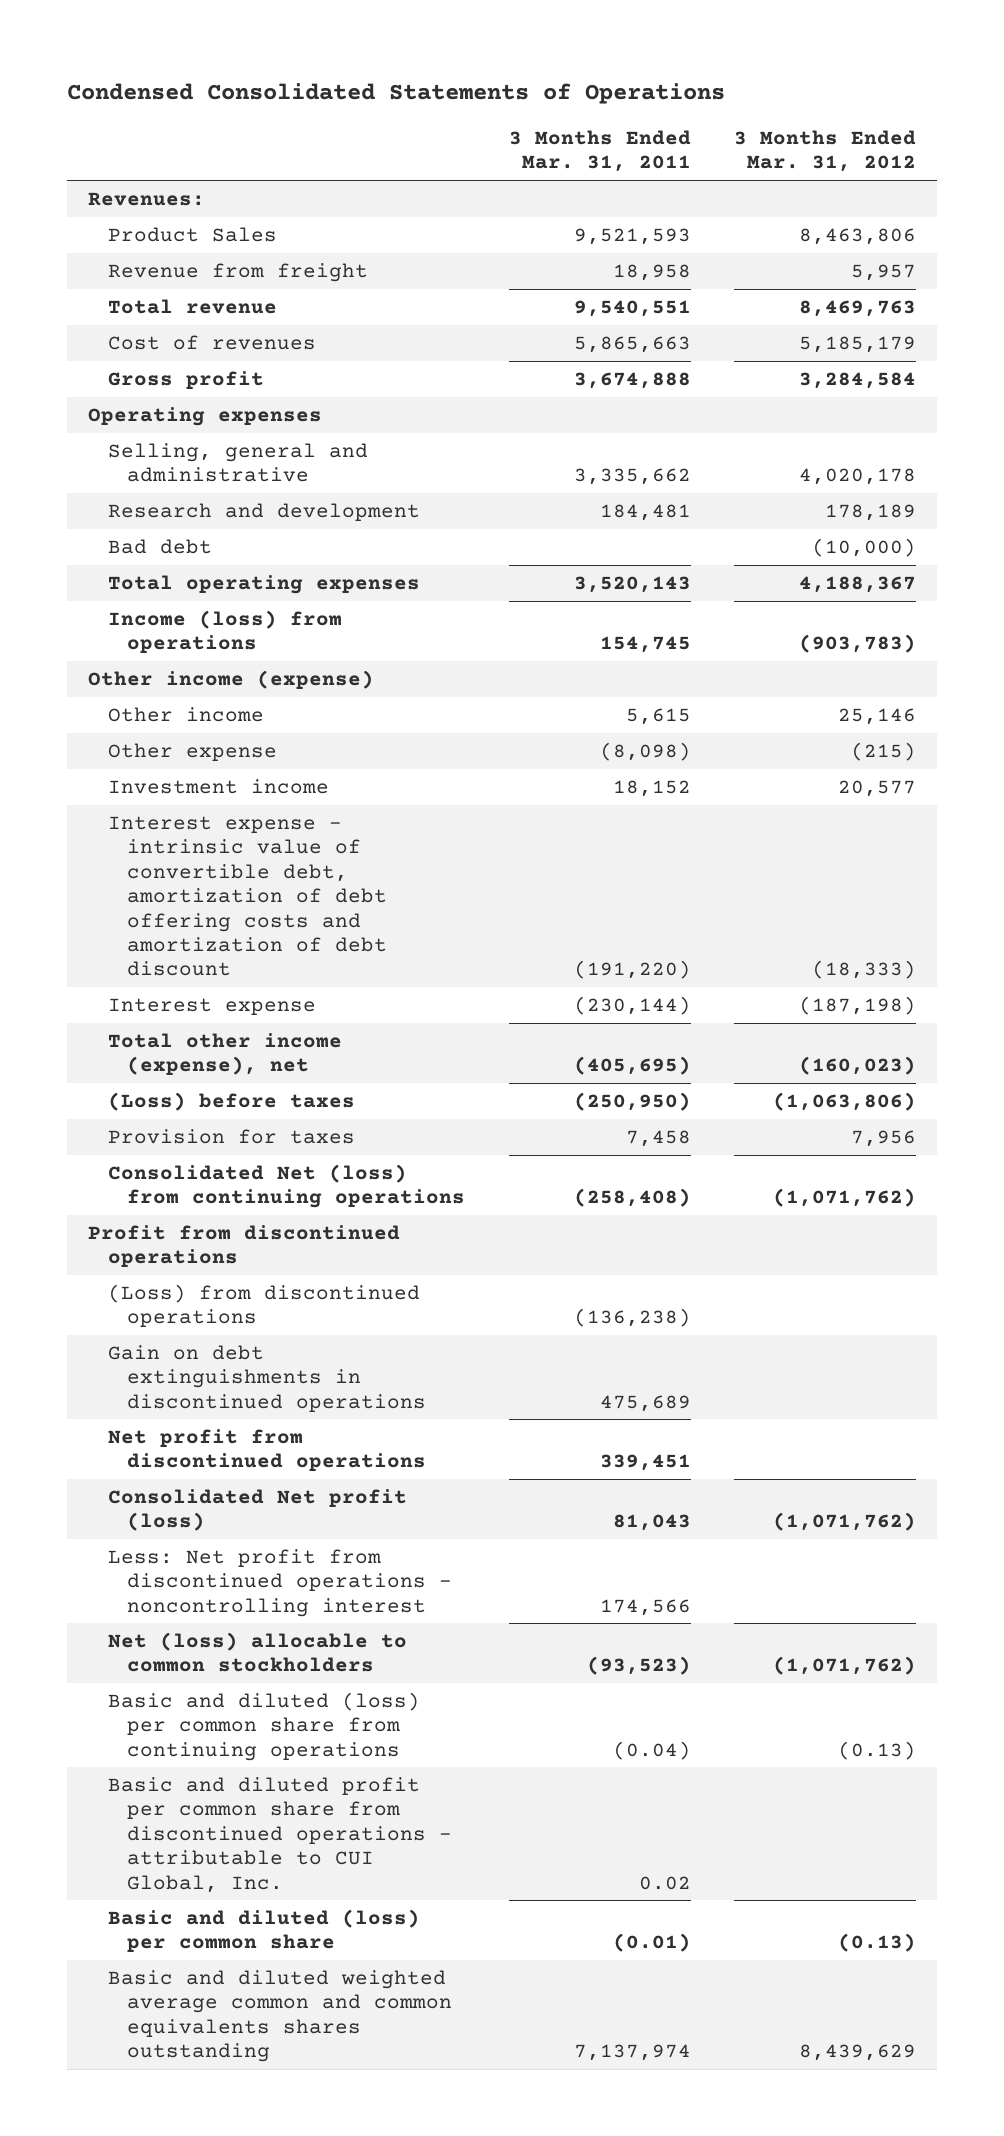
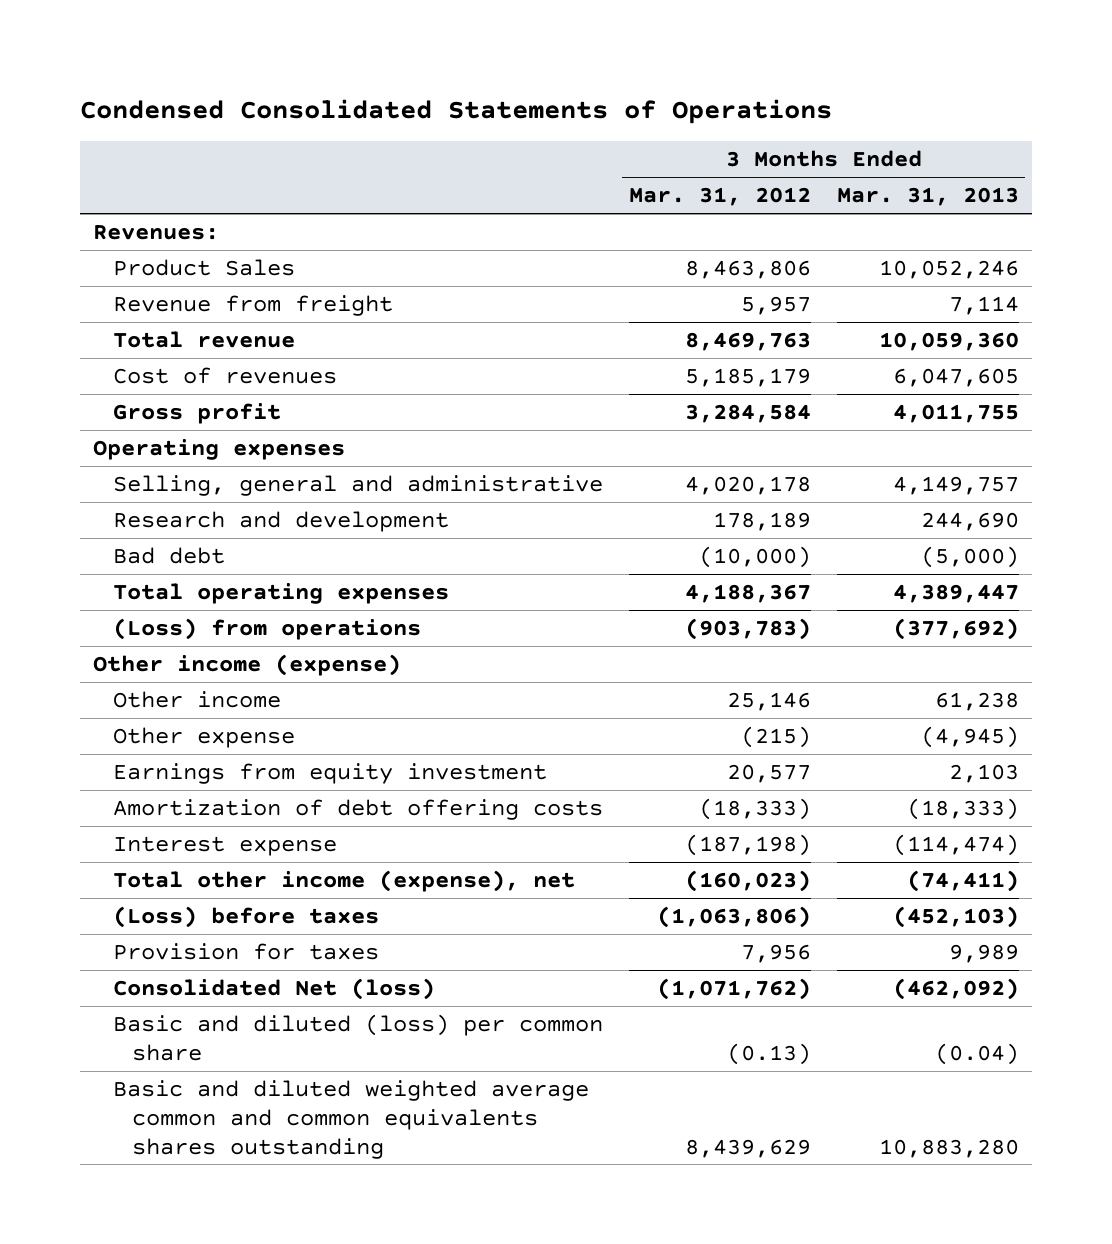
- | 3 Months Ended Mar. 31, 2011 | 3 Months Ended Mar. 31, 2012
+ | 3 Months Ended Mar. 31, 2012 | 3 Months Ended Mar. 31, 2013
- Income (loss) from operations | 154,745 | (903,783)
+ (Loss) from operations | (903,783) | (377,692)
- Investment income | 18,152 | 20,577
- Interest expense - intrinsic value of convertible debt, amortization of debt offering costs and amortization of debt discount | (191,220) | (18,333)
+ Earnings from equity investment | 20,577 | 2,103
+ Amortization of debt offering costs | (18,333) | (18,333)
- Consolidated Net (loss) from continuing operations | (258,408) | (1,071,762)
- Profit from discontinued operations
- (Loss) from discontinued operations | (136,238) |
- Gain on debt extinguishments in discontinued operations | 475,689 |
- Net profit from discontinued operations | 339,451 |
- Consolidated Net profit (loss) | 81,043 | (1,071,762)
- Less: Net profit from discontinued operations - noncontrolling interest | 174,566 |
- Net (loss) allocable to common stockholders | (93,523) | (1,071,762)
- Basic and diluted (loss) per common share from continuing operations | (0.04) | (0.13)
- Basic and diluted profit per common share from discontinued operations - attributable to CUI Global, Inc. | 0.02 |
+ Consolidated Net (loss) | (1,071,762) | (462,092)

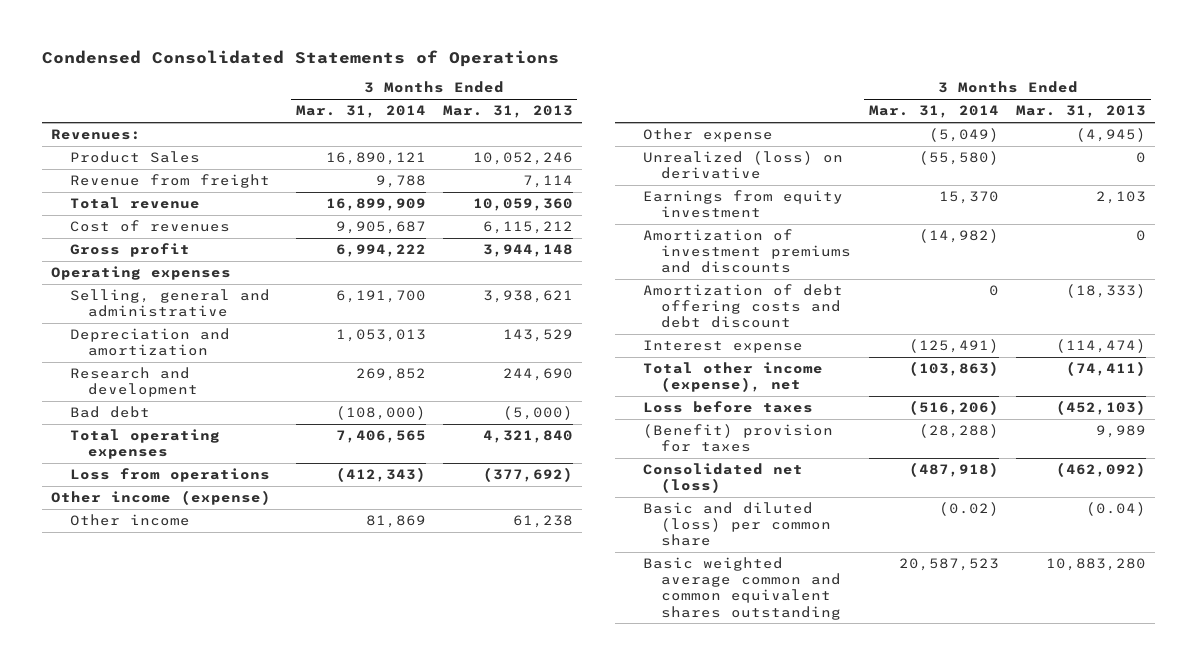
- | 3 Months Ended Mar. 31, 2012 | 3 Months Ended Mar. 31, 2013
+ | 3 Months Ended Mar. 31, 2014 | 3 Months Ended Mar. 31, 2013
- Cost of revenues | 5,185,179 | 6,047,605
- Gross profit | 3,284,584 | 4,011,755
+ Cost of revenues | 9,905,687 | 6,115,212
+ Gross profit | 6,994,222 | 3,944,148
- Selling, general and administrative | 4,020,178 | 4,149,757
+ Selling, general and administrative | 6,191,700 | 3,938,621
+ Depreciation and amortization | 1,053,013 | 143,529
- Total operating expenses | 4,188,367 | 4,389,447
- (Loss) from operations | (903,783) | (377,692)
+ Total operating expenses | 7,406,565 | 4,321,840
+ Loss from operations | (412,343) | (377,692)
+ Unrealized (loss) on derivative | (55,580) | 0
- Amortization of debt offering costs | (18,333) | (18,333)
+ Amortization of investment premiums and discounts | (14,982) | 0
+ Amortization of debt offering costs and debt discount | 0 | (18,333)
- (Loss) before taxes | (1,063,806) | (452,103)
- Provision for taxes | 7,956 | 9,989
- Consolidated Net (loss) | (1,071,762) | (462,092)
+ Loss before taxes | (516,206) | (452,103)
+ (Benefit) provision for taxes | (28,288) | 9,989
+ Consolidated net (loss) | (487,918) | (462,092)
- Basic and diluted weighted average common and common equivalents shares outstanding | 8,439,629 | 10,883,280
+ Basic weighted average common and common equivalent shares outstanding | 20,587,523 | 10,883,280

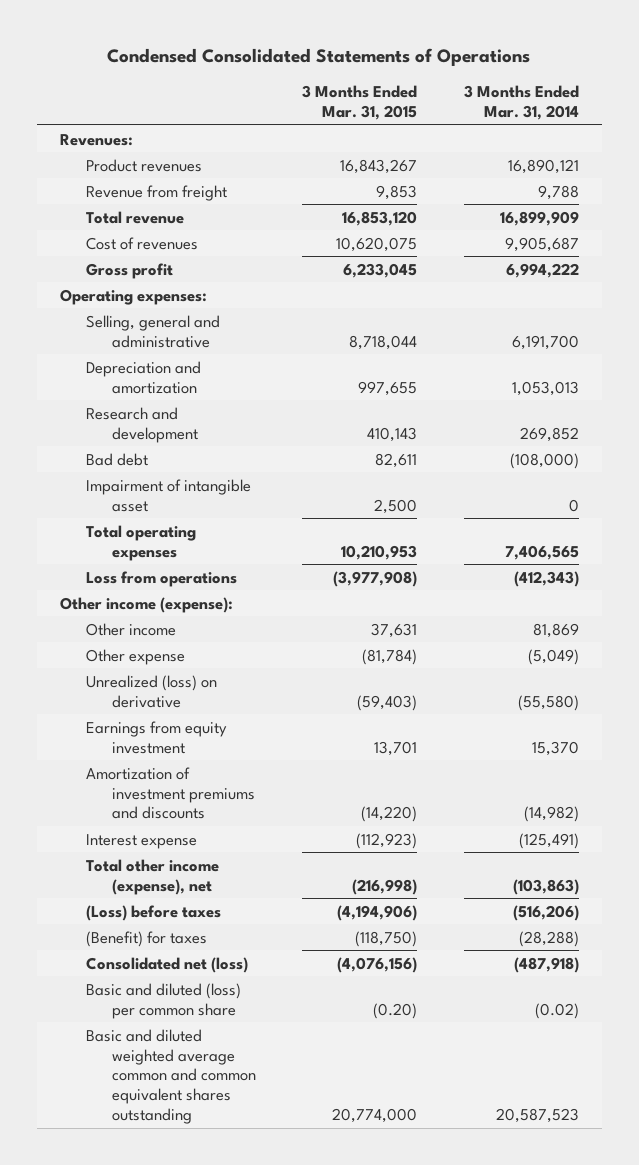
- | 3 Months Ended Mar. 31, 2014 | 3 Months Ended Mar. 31, 2013
+ | 3 Months Ended Mar. 31, 2015 | 3 Months Ended Mar. 31, 2014
- Product Sales | 16,890,121 | 10,052,246
+ Product revenues | 16,843,267 | 16,890,121
- Operating expenses
+ Operating expenses:
+ Impairment of intangible asset | 2,500 | 0
- Other income (expense)
+ Other income (expense):
- Amortization of debt offering costs and debt discount | 0 | (18,333)
- Loss before taxes | (516,206) | (452,103)
- (Benefit) provision for taxes | (28,288) | 9,989
+ (Loss) before taxes | (4,194,906) | (516,206)
+ (Benefit) for taxes | (118,750) | (28,288)
- Basic weighted average common and common equivalent shares outstanding | 20,587,523 | 10,883,280
+ Basic and diluted weighted average common and common equivalent shares outstanding | 20,774,000 | 20,587,523

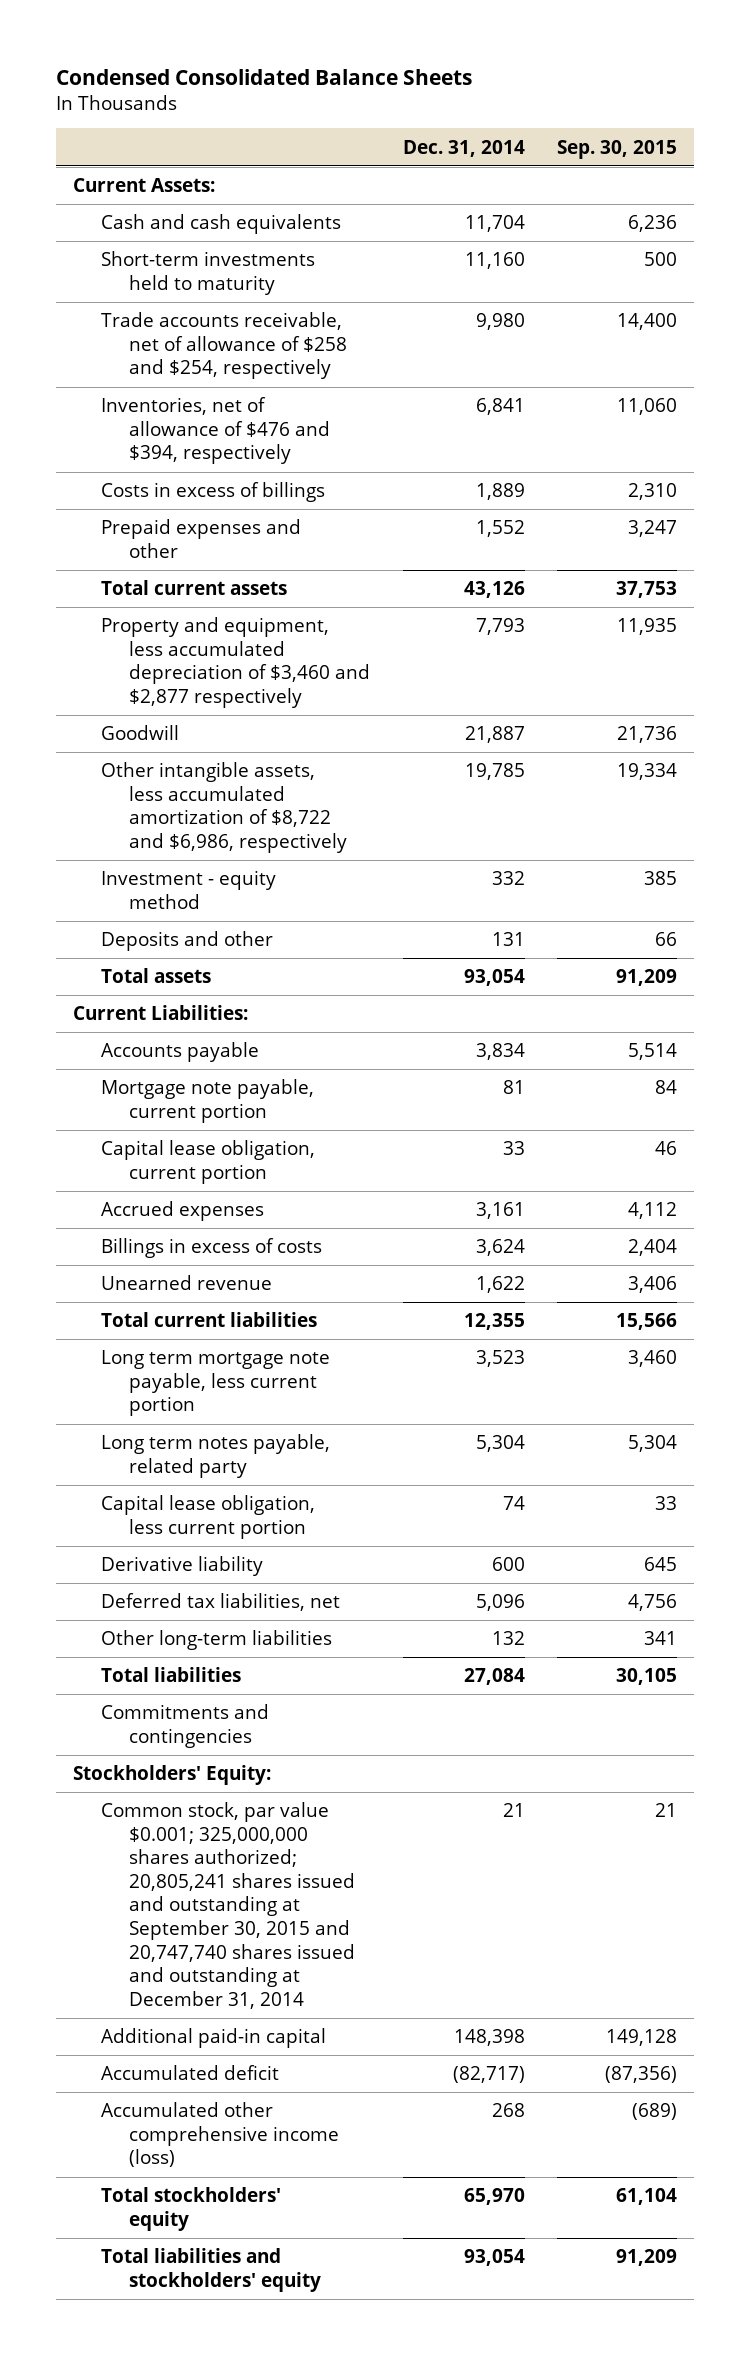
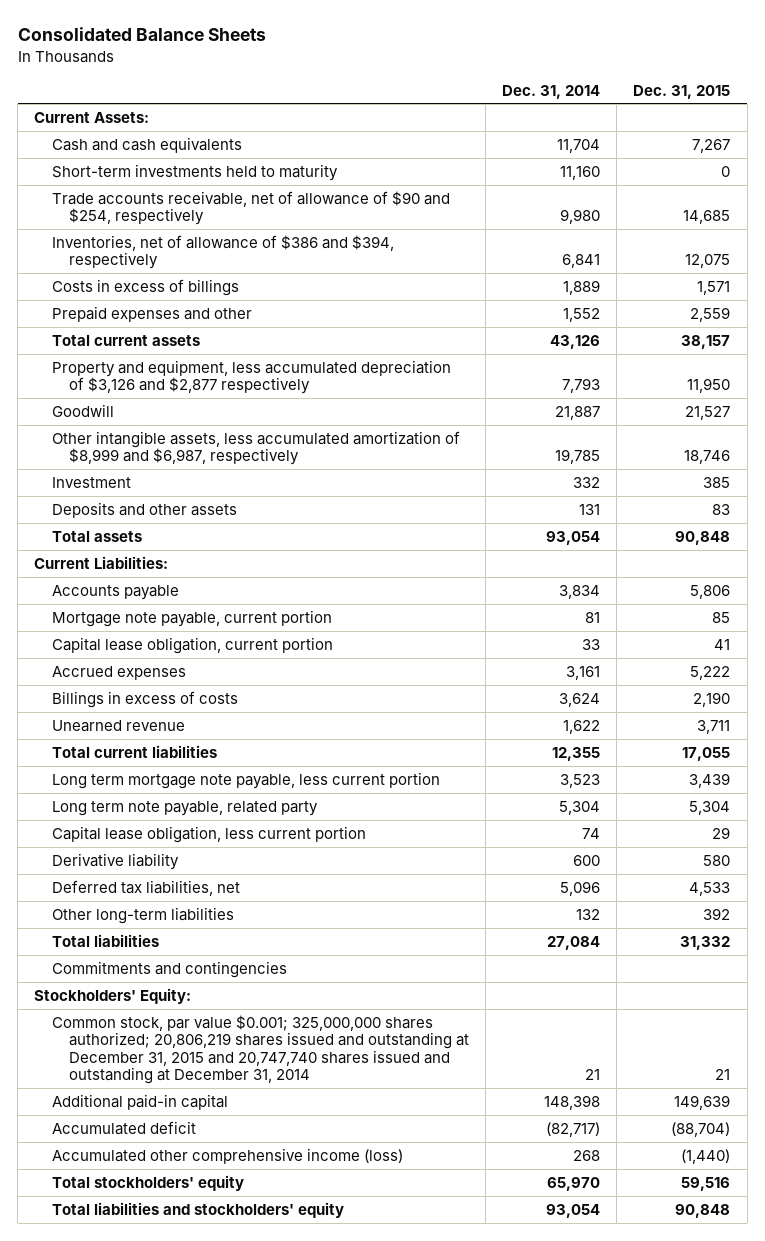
- Condensed Consolidated Balance Sheets
+ Consolidated Balance Sheets
- | Dec. 31, 2014 | Sep. 30, 2015
+ | Dec. 31, 2014 | Dec. 31, 2015
- Trade accounts receivable, net of allowance of $258 and $254, respectively | 9,980 | 14,400
- Inventories, net of allowance of $476 and $394, respectively | 6,841 | 11,060
+ Trade accounts receivable, net of allowance of $90 and $254, respectively | 9,980 | 14,685
+ Inventories, net of allowance of $386 and $394, respectively | 6,841 | 12,075
- Property and equipment, less accumulated depreciation of $3,460 and $2,877 respectively | 7,793 | 11,935
+ Property and equipment, less accumulated depreciation of $3,126 and $2,877 respectively | 7,793 | 11,950
- Other intangible assets, less accumulated amortization of $8,722 and $6,986, respectively | 19,785 | 19,334
- Investment - equity method | 332 | 385
- Deposits and other | 131 | 66
+ Other intangible assets, less accumulated amortization of $8,999 and $6,987, respectively | 19,785 | 18,746
+ Investment | 332 | 385
+ Deposits and other assets | 131 | 83
- Long term notes payable, related party | 5,304 | 5,304
+ Long term note payable, related party | 5,304 | 5,304
- Common stock, par value $0.001; 325,000,000 shares authorized; 20,805,241 shares issued and outstanding at September 30, 2015 and 20,747,740 shares issued and outstanding at December 31, 2014 | 21 | 21
+ Common stock, par value $0.001; 325,000,000 shares authorized; 20,806,219 shares issued and outstanding at December 31, 2015 and 20,747,740 shares issued and outstanding at December 31, 2014 | 21 | 21

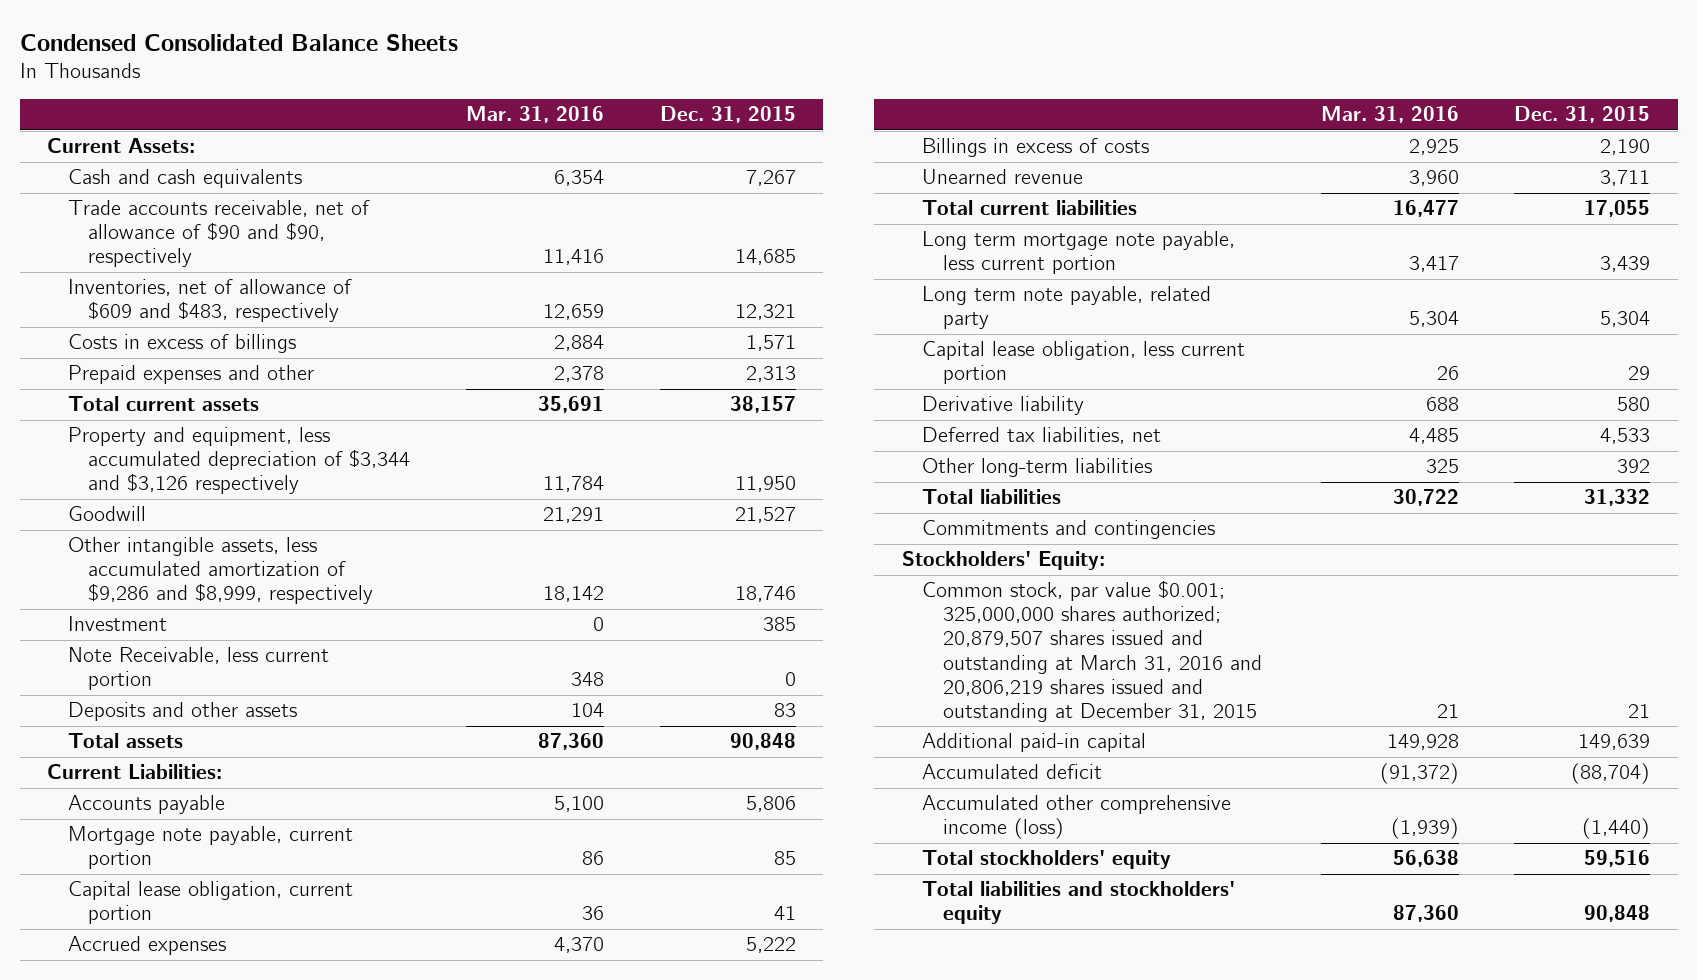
- Consolidated Balance Sheets
+ Condensed Consolidated Balance Sheets
- | Dec. 31, 2014 | Dec. 31, 2015
+ | Mar. 31, 2016 | Dec. 31, 2015
- Short-term investments held to maturity | 11,160 | 0
- Trade accounts receivable, net of allowance of $90 and $254, respectively | 9,980 | 14,685
- Inventories, net of allowance of $386 and $394, respectively | 6,841 | 12,075
+ Trade accounts receivable, net of allowance of $90 and $90, respectively | 11,416 | 14,685
+ Inventories, net of allowance of $609 and $483, respectively | 12,659 | 12,321
- Prepaid expenses and other | 1,552 | 2,559
+ Prepaid expenses and other | 2,378 | 2,313
- Property and equipment, less accumulated depreciation of $3,126 and $2,877 respectively | 7,793 | 11,950
+ Property and equipment, less accumulated depreciation of $3,344 and $3,126 respectively | 11,784 | 11,950
- Other intangible assets, less accumulated amortization of $8,999 and $6,987, respectively | 19,785 | 18,746
+ Other intangible assets, less accumulated amortization of $9,286 and $8,999, respectively | 18,142 | 18,746
+ Note Receivable, less current portion | 348 | 0
- Common stock, par value $0.001; 325,000,000 shares authorized; 20,806,219 shares issued and outstanding at December 31, 2015 and 20,747,740 shares issued and outstanding at December 31, 2014 | 21 | 21
+ Common stock, par value $0.001; 325,000,000 shares authorized; 20,879,507 shares issued and outstanding at March 31, 2016 and 20,806,219 shares issued and outstanding at December 31, 2015 | 21 | 21

